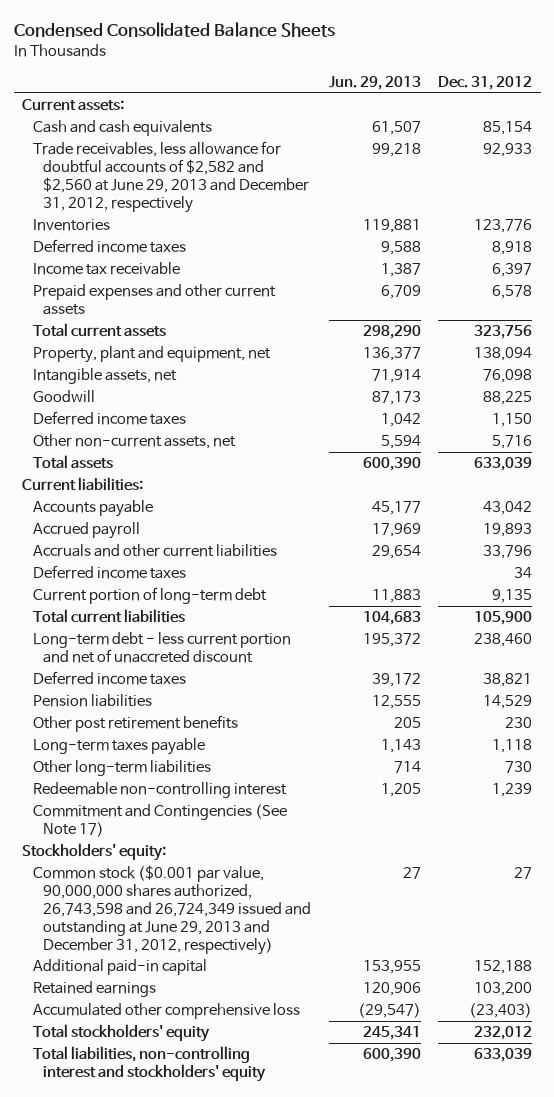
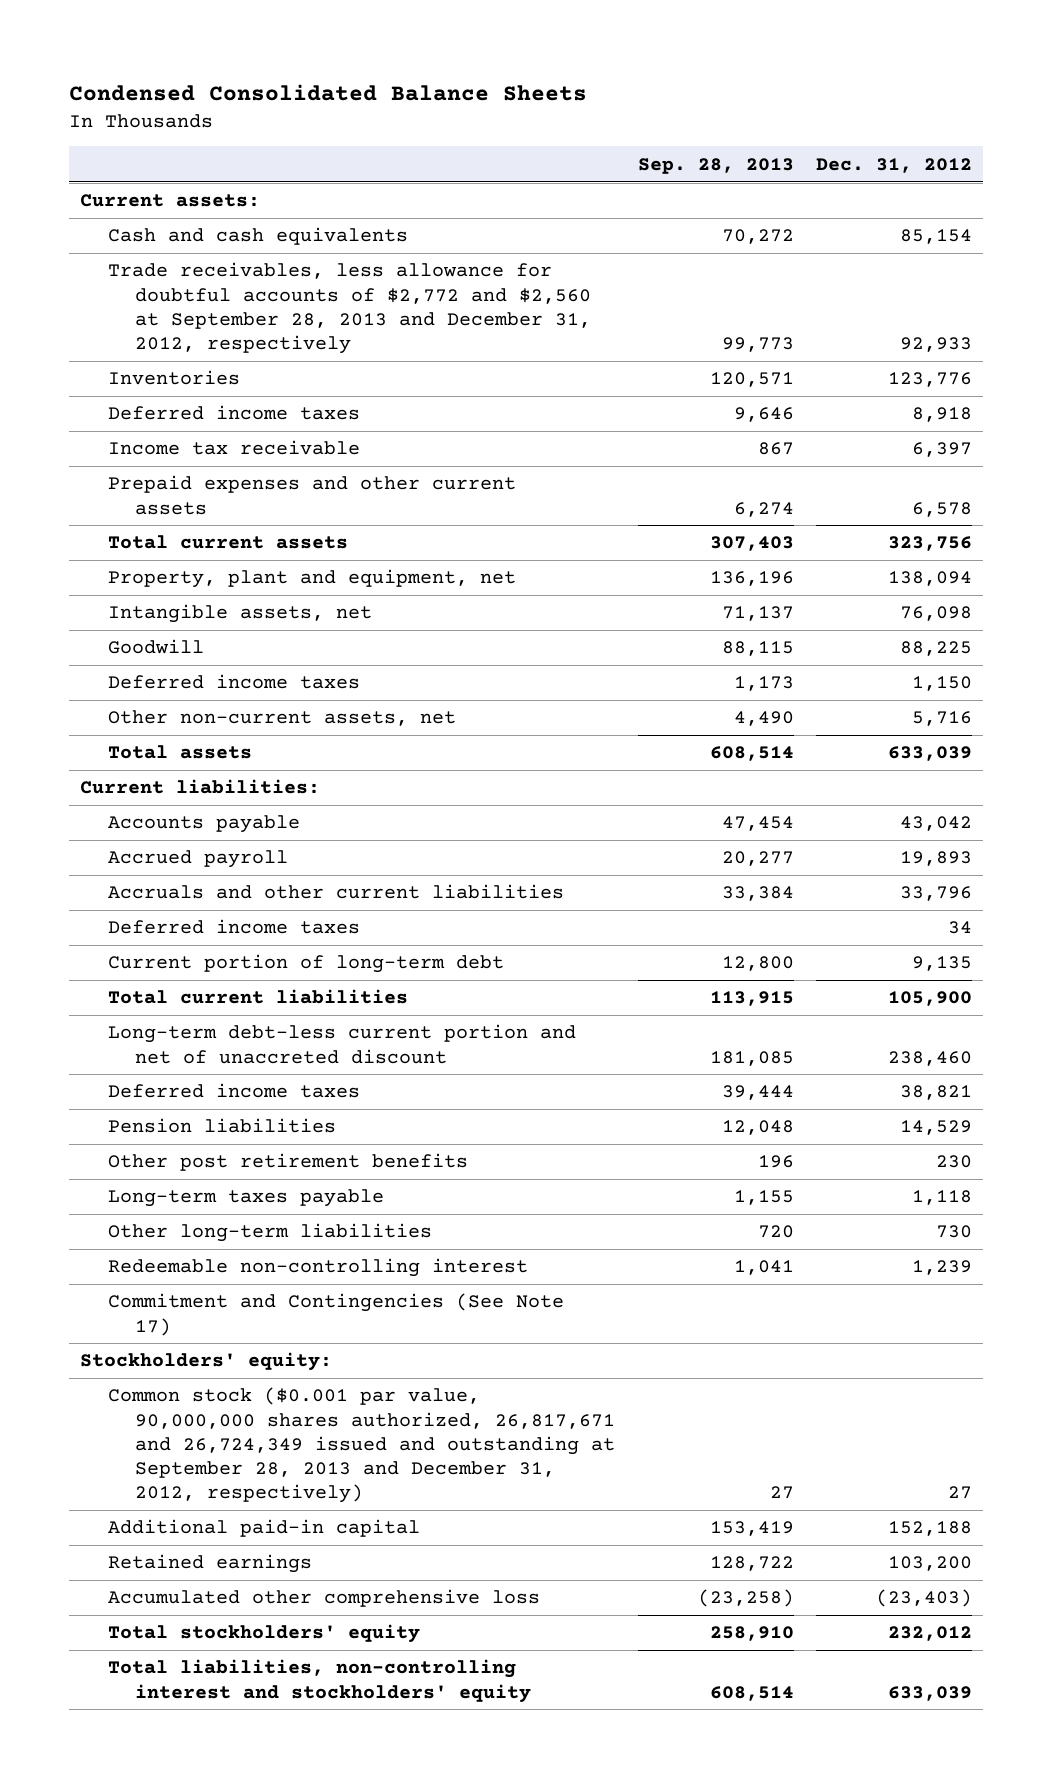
- | Jun. 29, 2013 | Dec. 31, 2012
+ | Sep. 28, 2013 | Dec. 31, 2012
- Trade receivables, less allowance for doubtful accounts of $2,582 and $2,560 at June 29, 2013 and December 31, 2012, respectively | 99,218 | 92,933
+ Trade receivables, less allowance for doubtful accounts of $2,772 and $2,560 at September 28, 2013 and December 31, 2012, respectively | 99,773 | 92,933
- Long-term debt - less current portion and net of unaccreted discount | 195,372 | 238,460
+ Long-term debt-less current portion and net of unaccreted discount | 181,085 | 238,460
- Common stock ($0.001 par value, 90,000,000 shares authorized, 26,743,598 and 26,724,349 issued and outstanding at June 29, 2013 and December 31, 2012, respectively) | 27 | 27
+ Common stock ($0.001 par value, 90,000,000 shares authorized, 26,817,671 and 26,724,349 issued and outstanding at September 28, 2013 and December 31, 2012, respectively) | 27 | 27

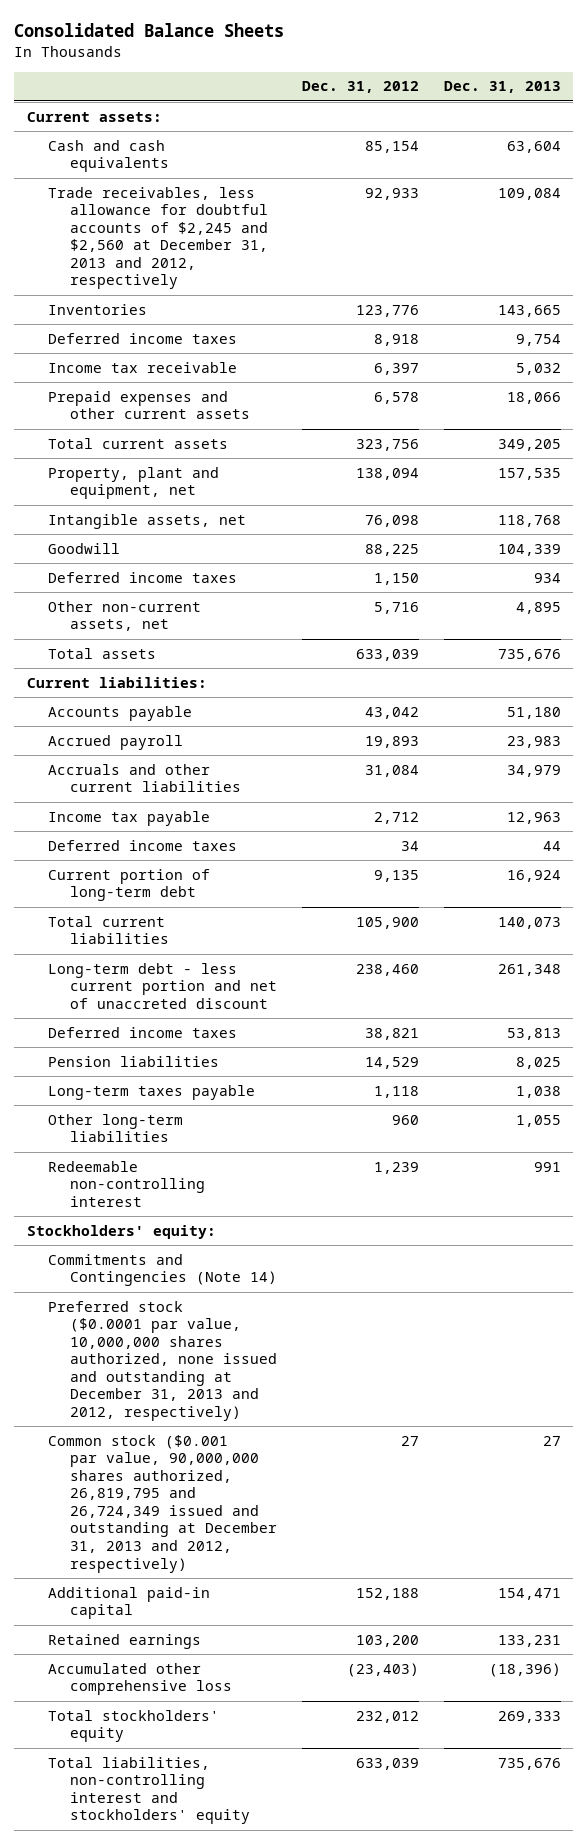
- Condensed Consolidated Balance Sheets
+ Consolidated Balance Sheets
- | Sep. 28, 2013 | Dec. 31, 2012
+ | Dec. 31, 2012 | Dec. 31, 2013
- Trade receivables, less allowance for doubtful accounts of $2,772 and $2,560 at September 28, 2013 and December 31, 2012, respectively | 99,773 | 92,933
+ Trade receivables, less allowance for doubtful accounts of $2,245 and $2,560 at December 31, 2013 and 2012, respectively | 92,933 | 109,084
- Accruals and other current liabilities | 33,384 | 33,796
+ Accruals and other current liabilities | 31,084 | 34,979
+ Income tax payable | 2,712 | 12,963
- Long-term debt-less current portion and net of unaccreted discount | 181,085 | 238,460
+ Long-term debt - less current portion and net of unaccreted discount | 238,460 | 261,348
- Other post retirement benefits | 196 | 230
- Other long-term liabilities | 720 | 730
+ Other long-term liabilities | 960 | 1,055
- Commitment and Contingencies (See Note 17)
- Common stock ($0.001 par value, 90,000,000 shares authorized, 26,817,671 and 26,724,349 issued and outstanding at September 28, 2013 and December 31, 2012, respectively) | 27 | 27
+ Commitments and Contingencies (Note 14)
+ Preferred stock ($0.0001 par value, 10,000,000 shares authorized, none issued and outstanding at December 31, 2013 and 2012, respectively)
+ Common stock ($0.001 par value, 90,000,000 shares authorized, 26,819,795 and 26,724,349 issued and outstanding at December 31, 2013 and 2012, respectively) | 27 | 27

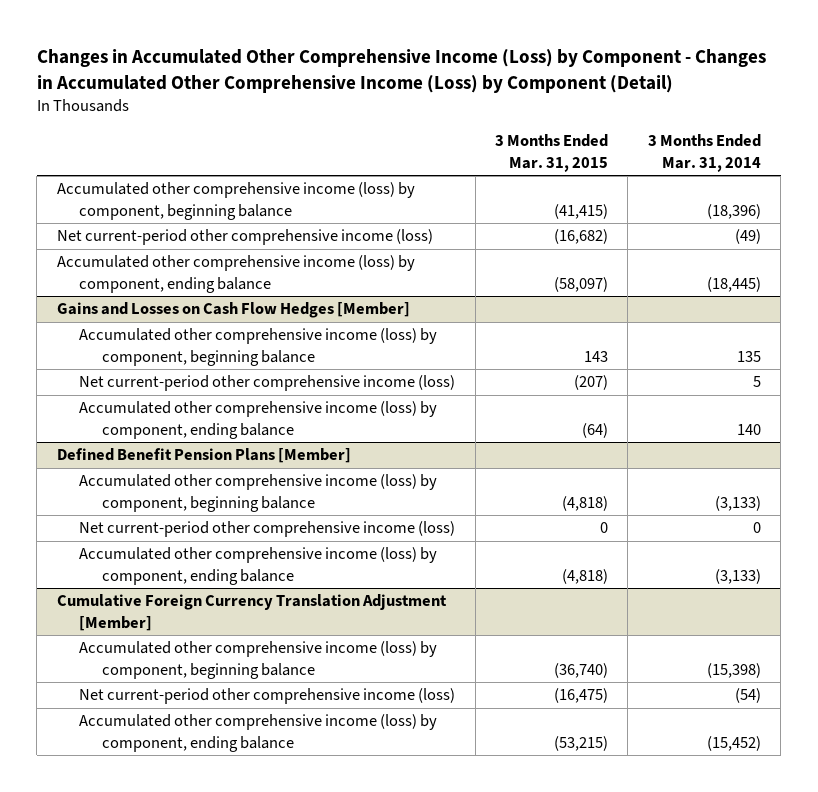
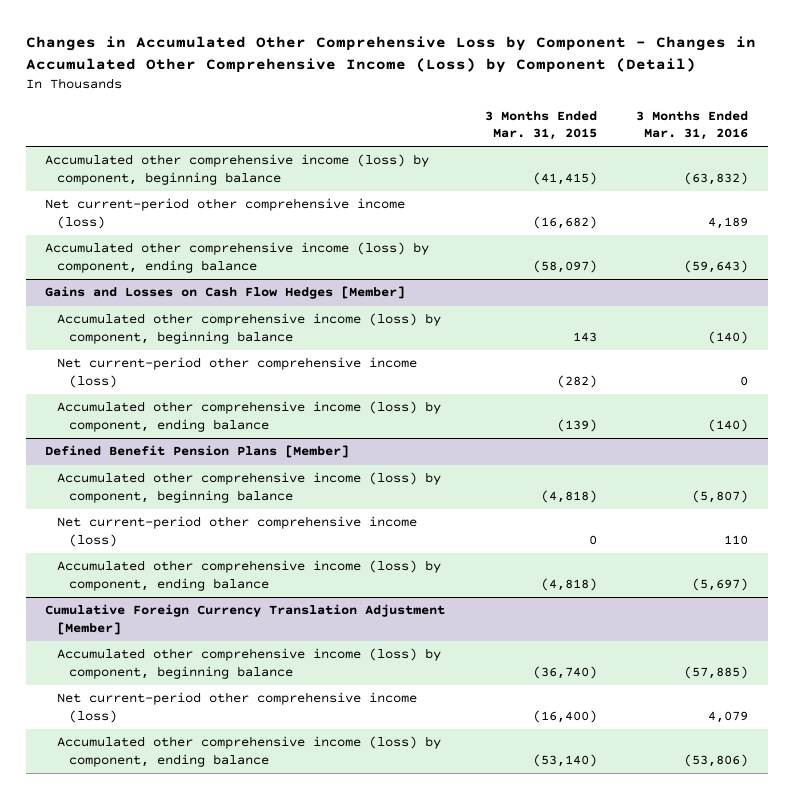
- Changes in Accumulated Other Comprehensive Income (Loss) by Component - Changes in Accumulated Other Comprehensive Income (Loss) by Component (Detail)
+ Changes in Accumulated Other Comprehensive Loss by Component - Changes in Accumulated Other Comprehensive Income (Loss) by Component (Detail)
- | 3 Months Ended Mar. 31, 2015 | 3 Months Ended Mar. 31, 2014
+ | 3 Months Ended Mar. 31, 2015 | 3 Months Ended Mar. 31, 2016
@ Gains and Losses on Cash Flow Hedges [Member]
- Net current-period other comprehensive income (loss) | (207) | 5
- Accumulated other comprehensive income (loss) by component, ending balance | (64) | 140
+ Net current-period other comprehensive income (loss) | (282) | 0
+ Accumulated other comprehensive income (loss) by component, ending balance | (139) | (140)
@ Cumulative Foreign Currency Translation Adjustment [Member]
- Net current-period other comprehensive income (loss) | (16,475) | (54)
- Accumulated other comprehensive income (loss) by component, ending balance | (53,215) | (15,452)
+ Net current-period other comprehensive income (loss) | (16,400) | 4,079
+ Accumulated other comprehensive income (loss) by component, ending balance | (53,140) | (53,806)

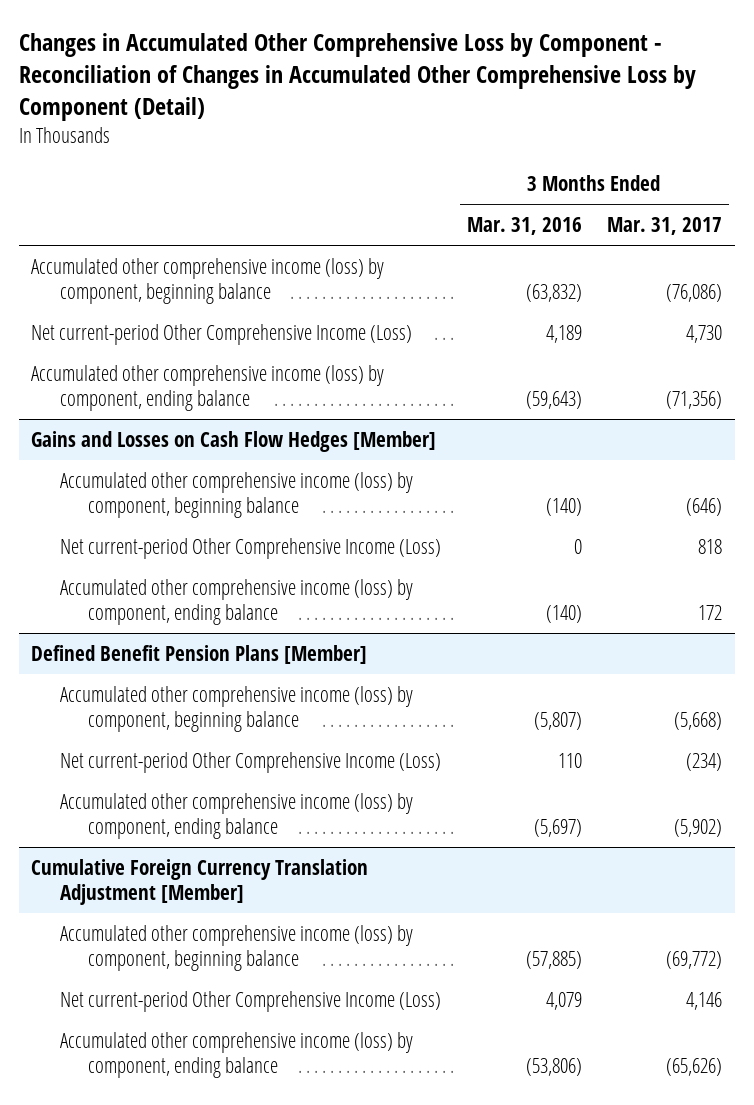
- Changes in Accumulated Other Comprehensive Loss by Component - Changes in Accumulated Other Comprehensive Income (Loss) by Component (Detail)
+ Changes in Accumulated Other Comprehensive Loss by Component - Reconciliation of Changes in Accumulated Other Comprehensive Loss by Component (Detail)
- | 3 Months Ended Mar. 31, 2015 | 3 Months Ended Mar. 31, 2016
+ | 3 Months Ended Mar. 31, 2016 | 3 Months Ended Mar. 31, 2017
- Net current-period other comprehensive income (loss) | (16,682) | 4,189
+ Net current-period Other Comprehensive Income (Loss) | 4,189 | 4,730
@ Gains and Losses on Cash Flow Hedges [Member]
- Net current-period other comprehensive income (loss) | (282) | 0
+ Net current-period Other Comprehensive Income (Loss) | 0 | 818
@ Defined Benefit Pension Plans [Member]
- Net current-period other comprehensive income (loss) | 0 | 110
+ Net current-period Other Comprehensive Income (Loss) | 110 | (234)
@ Cumulative Foreign Currency Translation Adjustment [Member]
- Net current-period other comprehensive income (loss) | (16,400) | 4,079
+ Net current-period Other Comprehensive Income (Loss) | 4,079 | 4,146

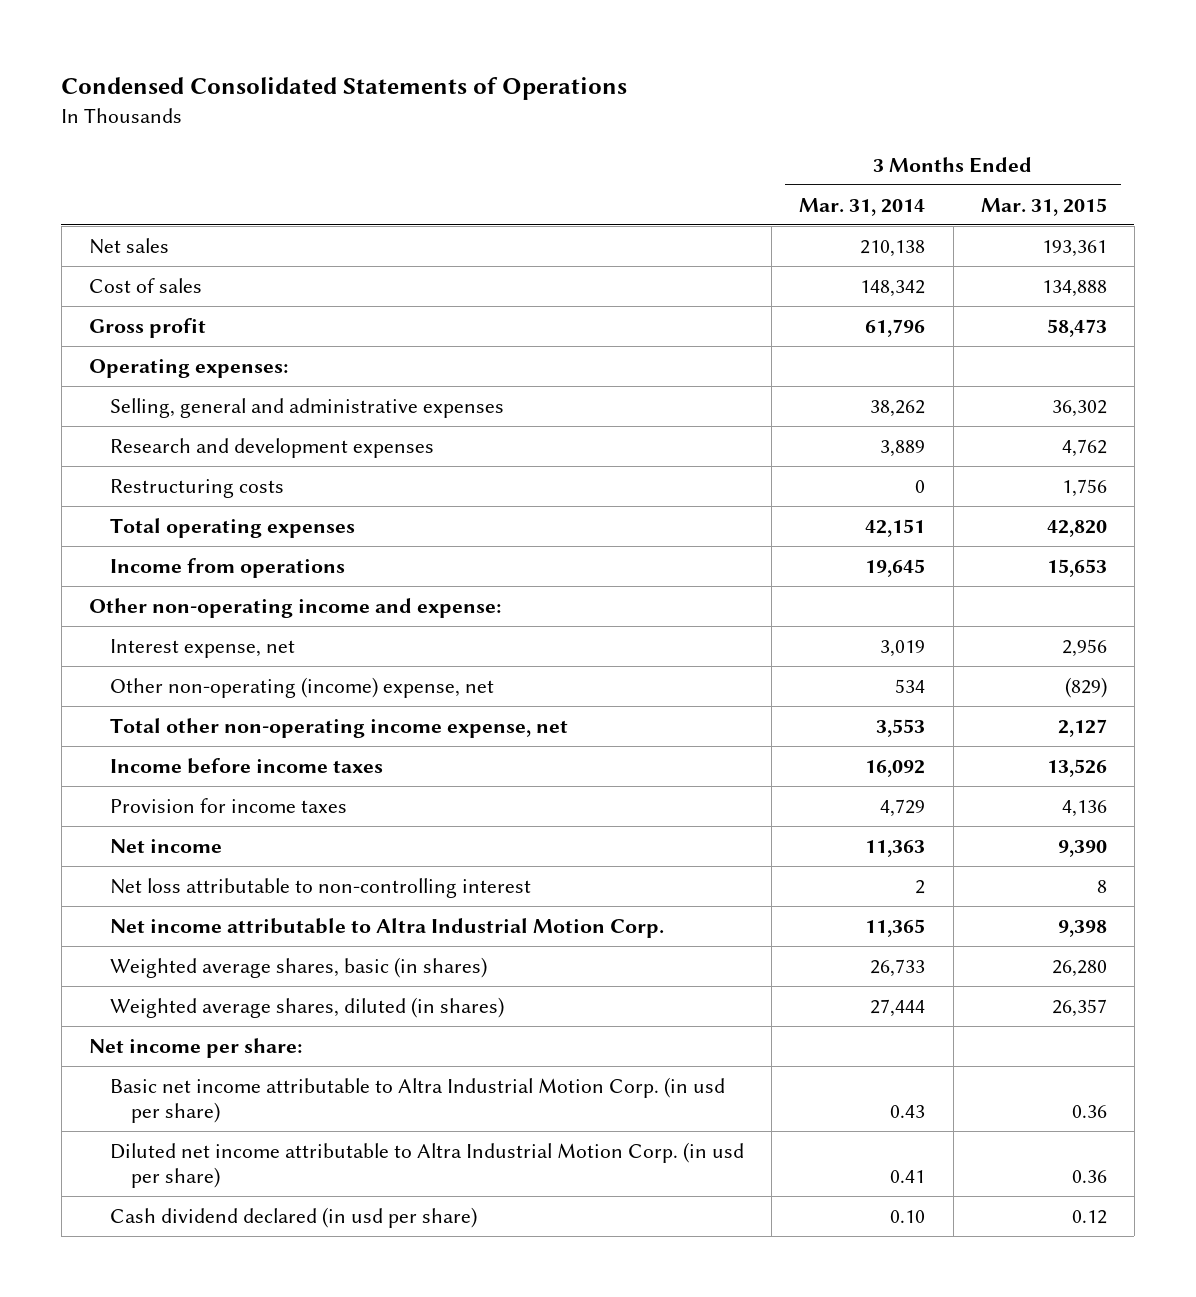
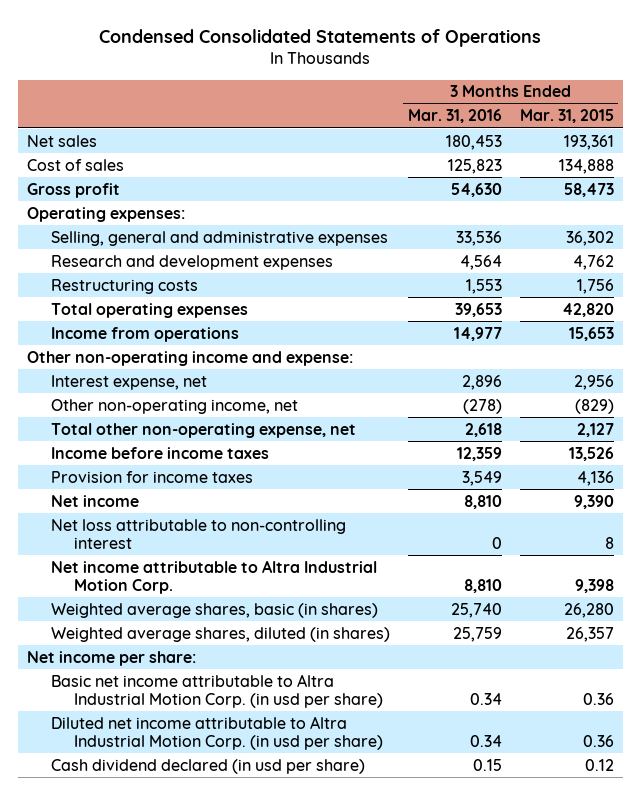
- | 3 Months Ended Mar. 31, 2014 | 3 Months Ended Mar. 31, 2015
+ | 3 Months Ended Mar. 31, 2016 | 3 Months Ended Mar. 31, 2015
- Other non-operating (income) expense, net | 534 | (829)
- Total other non-operating income expense, net | 3,553 | 2,127
+ Other non-operating income, net | (278) | (829)
+ Total other non-operating expense, net | 2,618 | 2,127

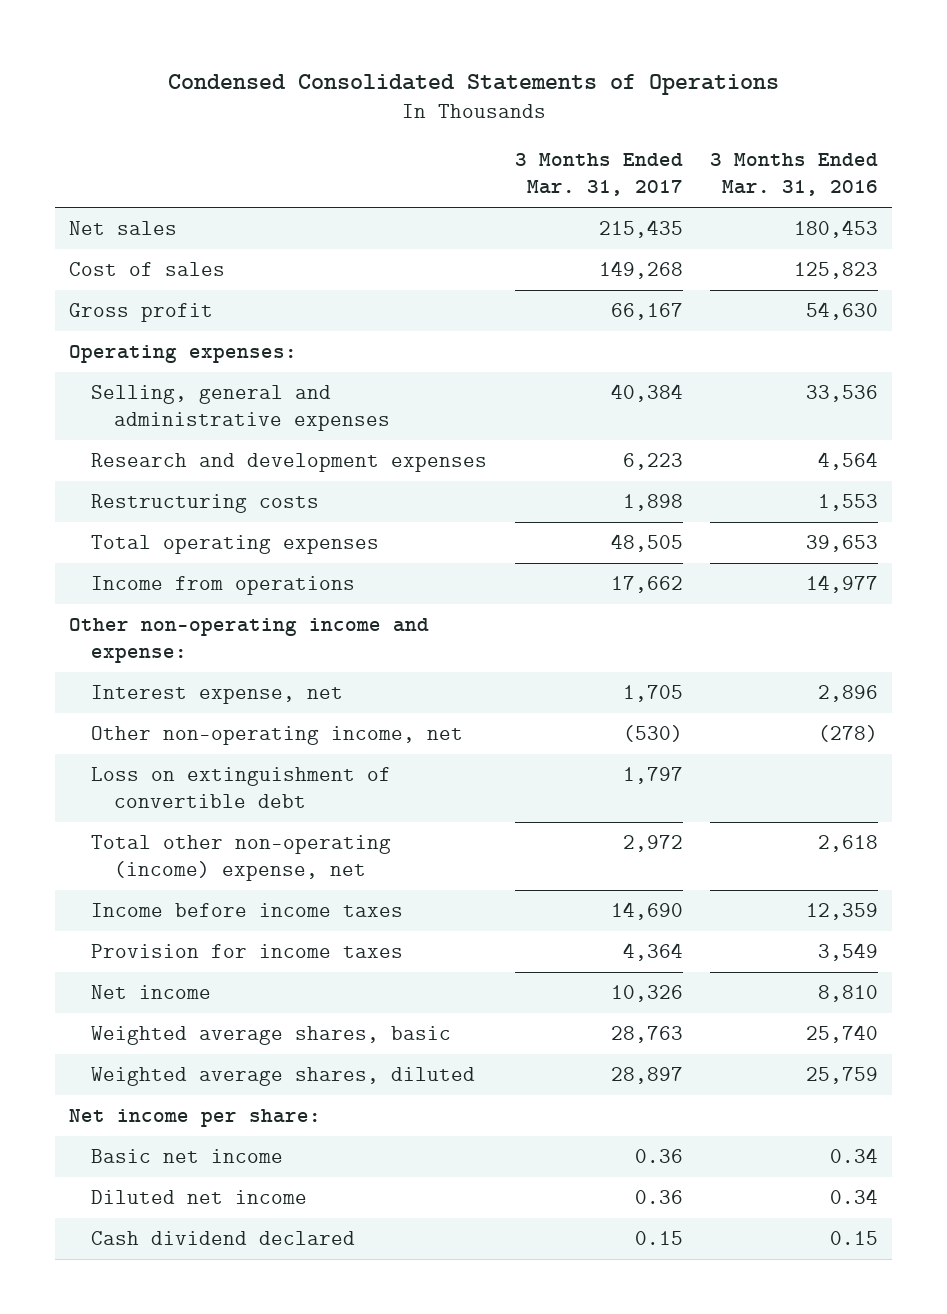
- | 3 Months Ended Mar. 31, 2016 | 3 Months Ended Mar. 31, 2015
+ | 3 Months Ended Mar. 31, 2017 | 3 Months Ended Mar. 31, 2016
- Total other non-operating expense, net | 2,618 | 2,127
+ Loss on extinguishment of convertible debt | 1,797 |
+ Total other non-operating (income) expense, net | 2,972 | 2,618
- Net loss attributable to non-controlling interest | 0 | 8
- Net income attributable to Altra Industrial Motion Corp. | 8,810 | 9,398
- Weighted average shares, basic (in shares) | 25,740 | 26,280
- Weighted average shares, diluted (in shares) | 25,759 | 26,357
+ Weighted average shares, basic | 28,763 | 25,740
+ Weighted average shares, diluted | 28,897 | 25,759
- Basic net income attributable to Altra Industrial Motion Corp. (in usd per share) | 0.34 | 0.36
- Diluted net income attributable to Altra Industrial Motion Corp. (in usd per share) | 0.34 | 0.36
- Cash dividend declared (in usd per share) | 0.15 | 0.12
+ Basic net income | 0.36 | 0.34
+ Diluted net income | 0.36 | 0.34
+ Cash dividend declared | 0.15 | 0.15

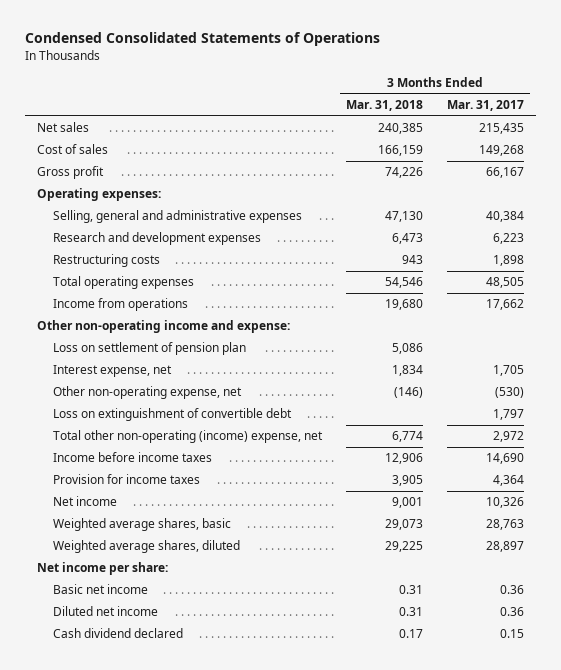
- | 3 Months Ended Mar. 31, 2017 | 3 Months Ended Mar. 31, 2016
+ | 3 Months Ended Mar. 31, 2018 | 3 Months Ended Mar. 31, 2017
+ Loss on settlement of pension plan | 5,086 |
- Other non-operating income, net | (530) | (278)
+ Other non-operating expense, net | (146) | (530)

